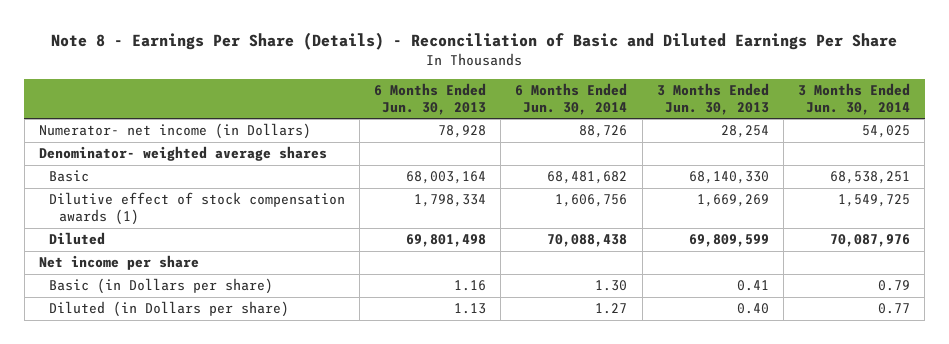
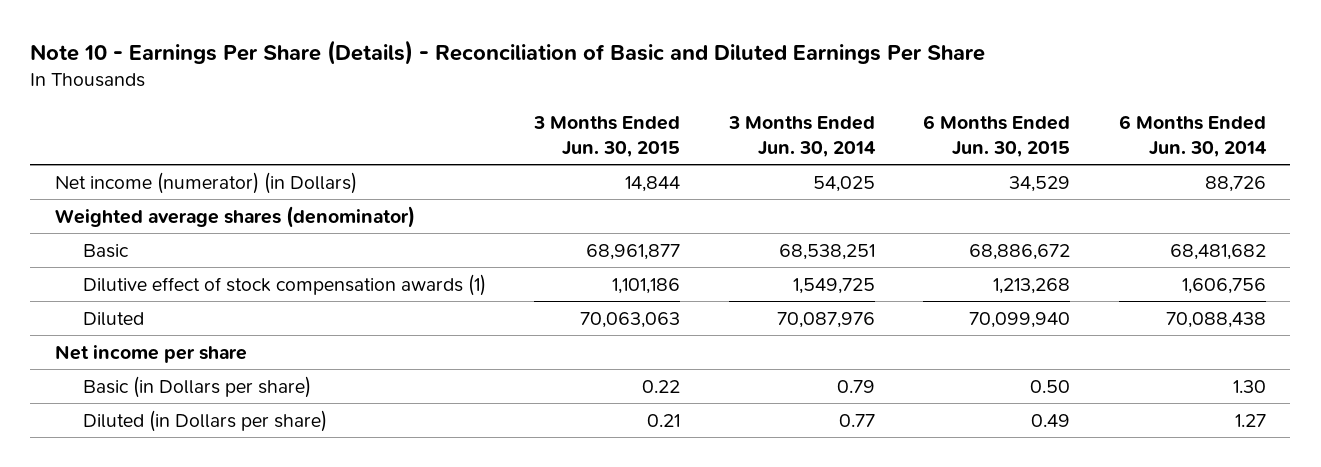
- Note 8 - Earnings Per Share (Details) - Reconciliation of Basic and Diluted Earnings Per Share
+ Note 10 - Earnings Per Share (Details) - Reconciliation of Basic and Diluted Earnings Per Share
- | 6 Months Ended Jun. 30, 2013 | 6 Months Ended Jun. 30, 2014 | 3 Months Ended Jun. 30, 2013 | 3 Months Ended Jun. 30, 2014
+ | 3 Months Ended Jun. 30, 2015 | 3 Months Ended Jun. 30, 2014 | 6 Months Ended Jun. 30, 2015 | 6 Months Ended Jun. 30, 2014
- Numerator- net income (in Dollars) | 78,928 | 88,726 | 28,254 | 54,025
- Denominator- weighted average shares
+ Net income (numerator) (in Dollars) | 14,844 | 54,025 | 34,529 | 88,726
+ Weighted average shares (denominator)

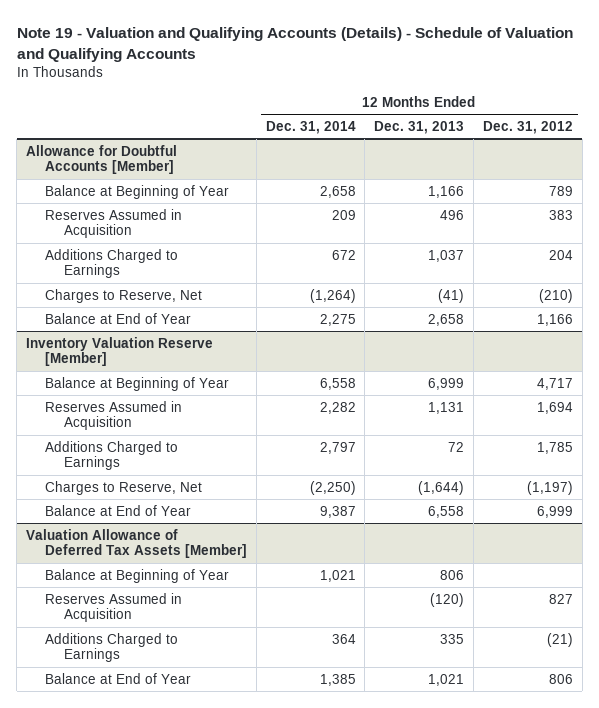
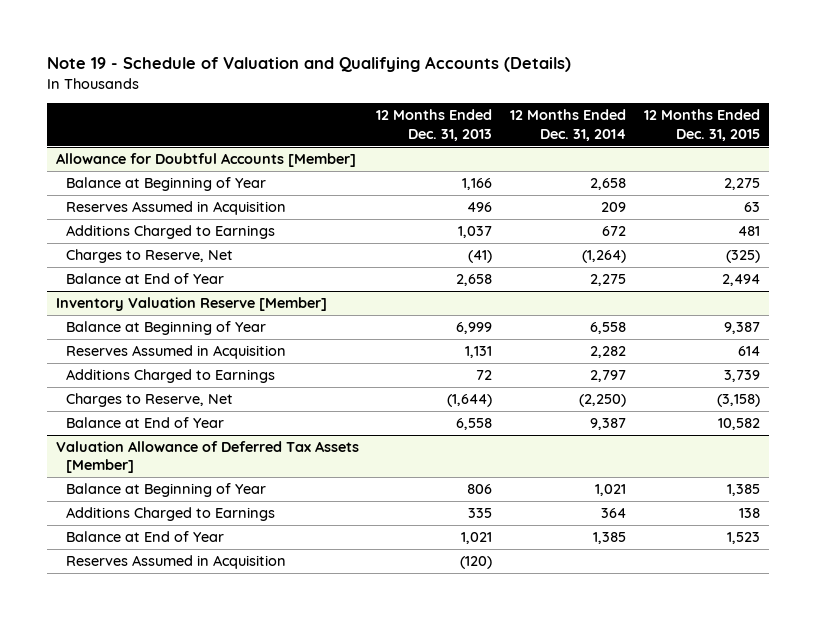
- Note 19 - Valuation and Qualifying Accounts (Details) - Schedule of Valuation and Qualifying Accounts
+ Note 19 - Schedule of Valuation and Qualifying Accounts (Details)
- | 12 Months Ended Dec. 31, 2014 | 12 Months Ended Dec. 31, 2013 | 12 Months Ended Dec. 31, 2012
+ | 12 Months Ended Dec. 31, 2013 | 12 Months Ended Dec. 31, 2014 | 12 Months Ended Dec. 31, 2015
@ Valuation Allowance of Deferred Tax Assets [Member]
moved down: Reserves Assumed in Acquisition | (120) | |

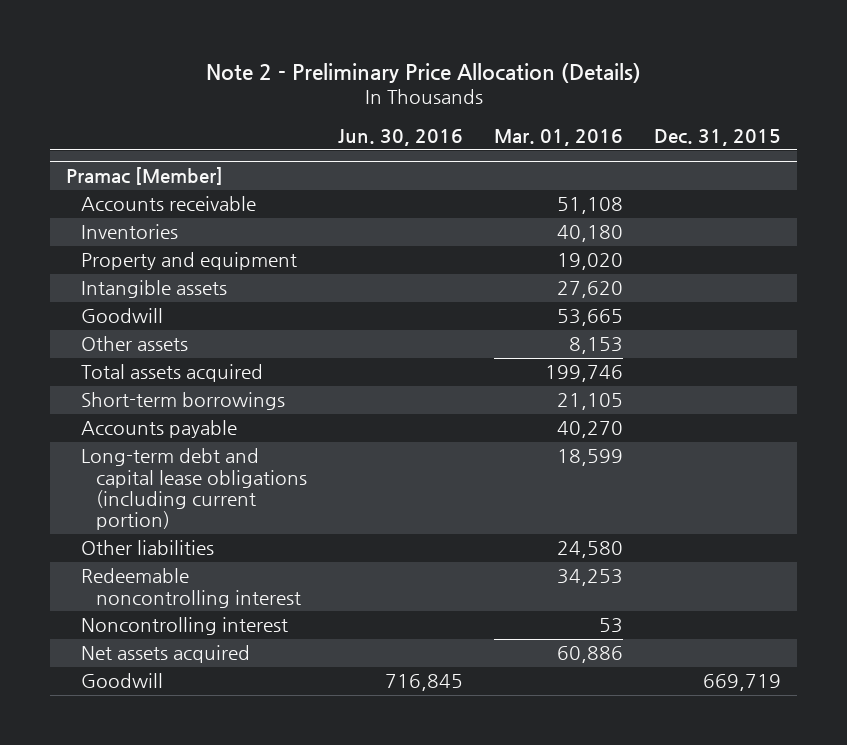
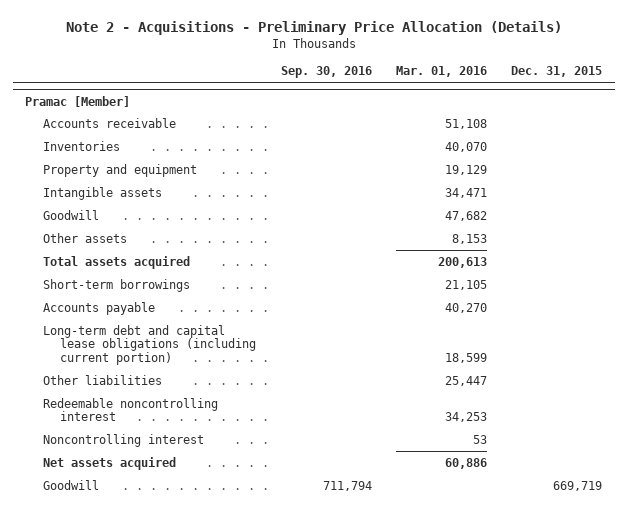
- Note 2 - Preliminary Price Allocation (Details)
+ Note 2 - Acquisitions - Preliminary Price Allocation (Details)
- | Jun. 30, 2016 | Mar. 01, 2016 | Dec. 31, 2015
+ | Sep. 30, 2016 | Mar. 01, 2016 | Dec. 31, 2015
@ Pramac [Member]
- Inventories | | 40,180 |
- Property and equipment | | 19,020 |
- Intangible assets | | 27,620 |
- Goodwill | | 53,665 |
+ Inventories | | 40,070 |
+ Property and equipment | | 19,129 |
+ Intangible assets | | 34,471 |
+ Goodwill | | 47,682 |
- Total assets acquired | | 199,746 |
+ Total assets acquired | | 200,613 |
- Other liabilities | | 24,580 |
+ Other liabilities | | 25,447 |

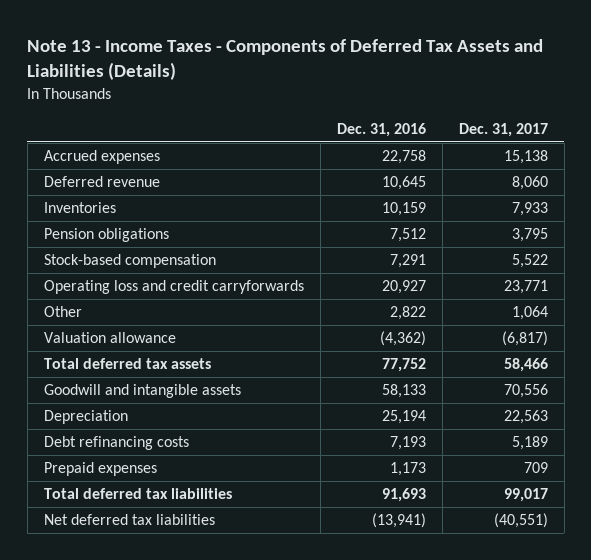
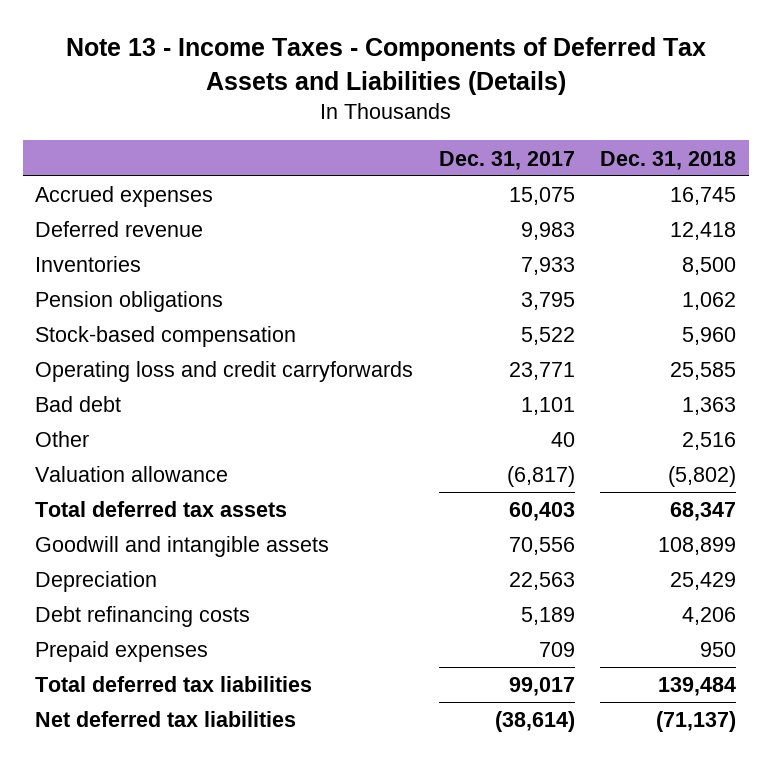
- | Dec. 31, 2016 | Dec. 31, 2017
+ | Dec. 31, 2017 | Dec. 31, 2018
- Accrued expenses | 22,758 | 15,138
- Deferred revenue | 10,645 | 8,060
+ Accrued expenses | 15,075 | 16,745
+ Deferred revenue | 9,983 | 12,418
- Other | 2,822 | 1,064
+ Bad debt | 1,101 | 1,363
+ Other | 40 | 2,516
- Total deferred tax assets | 77,752 | 58,466
+ Total deferred tax assets | 60,403 | 68,347
- Net deferred tax liabilities | (13,941) | (40,551)
+ Net deferred tax liabilities | (38,614) | (71,137)

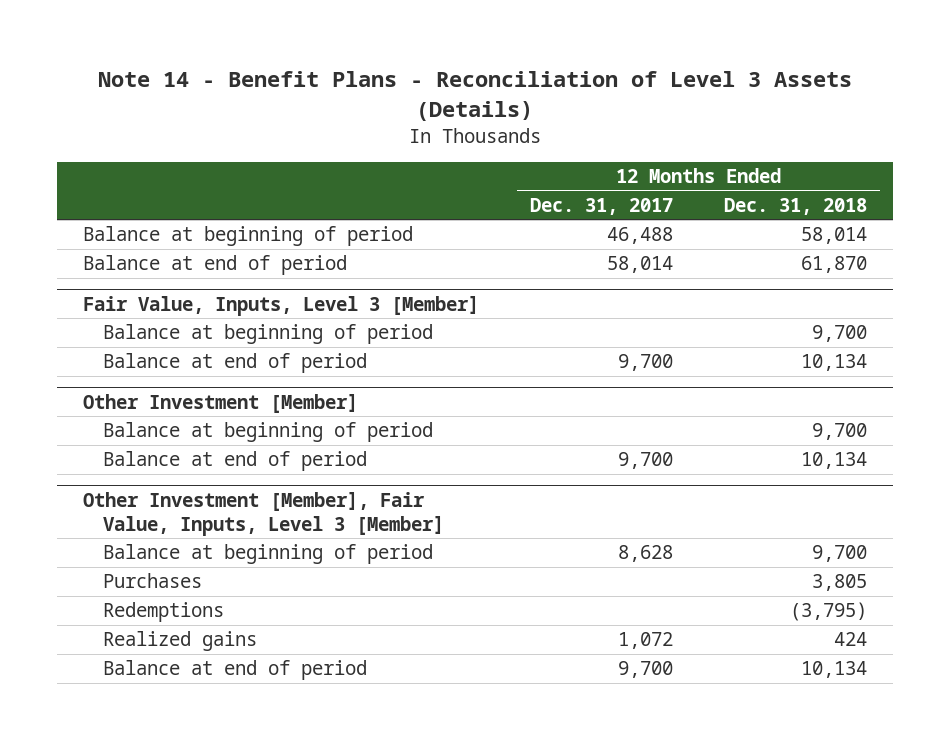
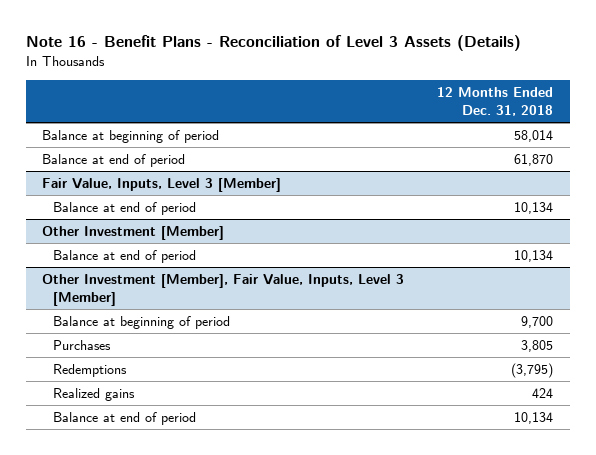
- Note 14 - Benefit Plans - Reconciliation of Level 3 Assets (Details)
+ Note 16 - Benefit Plans - Reconciliation of Level 3 Assets (Details)
- | 12 Months Ended Dec. 31, 2017 | 12 Months Ended Dec. 31, 2018
+ | 12 Months Ended Dec. 31, 2018
@ Fair Value, Inputs, Level 3 [Member]
- Balance at beginning of period | | 9,700
@ Other Investment [Member]
- Balance at beginning of period | | 9,700

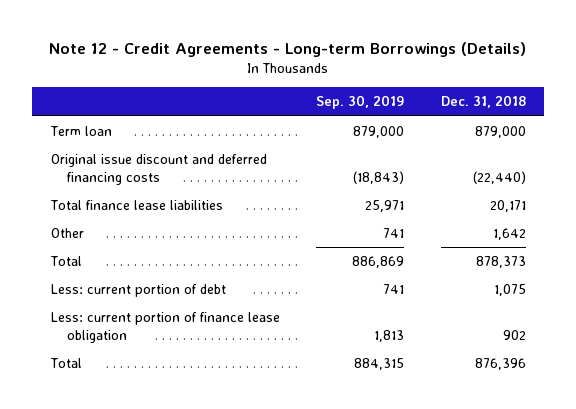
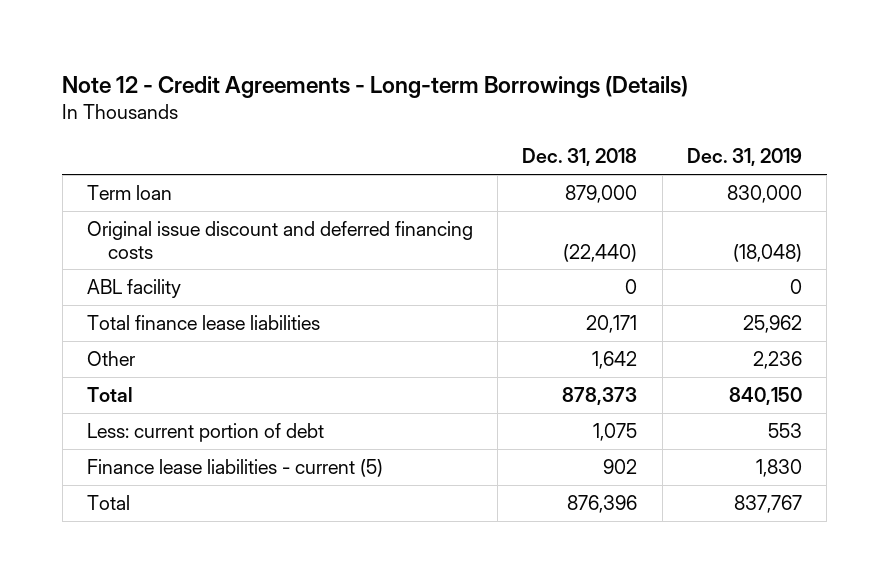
- | Sep. 30, 2019 | Dec. 31, 2018
+ | Dec. 31, 2018 | Dec. 31, 2019
+ ABL facility | 0 | 0
- Less: current portion of finance lease obligation | 1,813 | 902
+ Finance lease liabilities - current (5) | 902 | 1,830

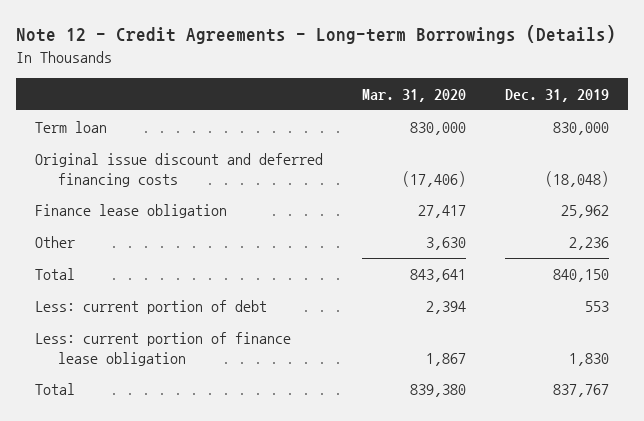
- | Dec. 31, 2018 | Dec. 31, 2019
+ | Mar. 31, 2020 | Dec. 31, 2019
- ABL facility | 0 | 0
- Total finance lease liabilities | 20,171 | 25,962
+ Finance lease obligation | 27,417 | 25,962
- Finance lease liabilities - current (5) | 902 | 1,830
+ Less: current portion of finance lease obligation | 1,867 | 1,830

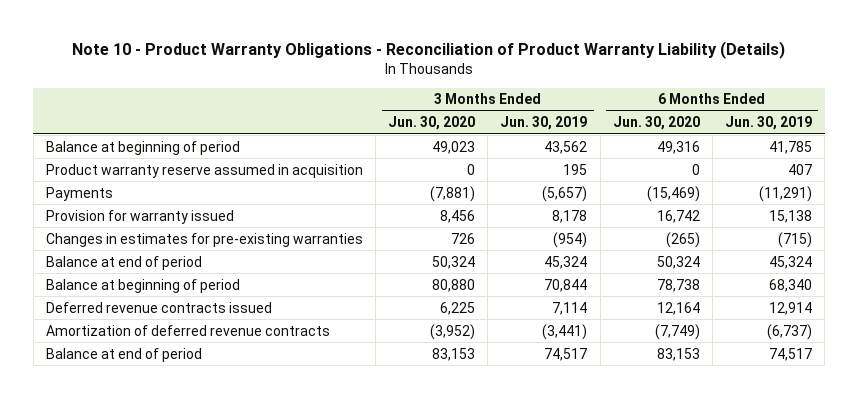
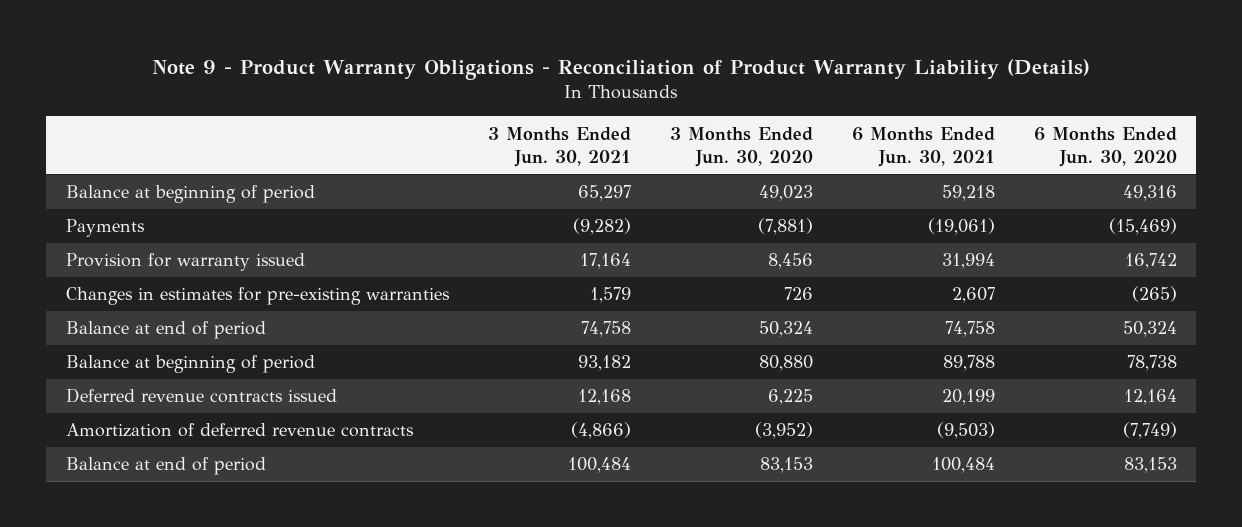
- Note 10 - Product Warranty Obligations - Reconciliation of Product Warranty Liability (Details)
+ Note 9 - Product Warranty Obligations - Reconciliation of Product Warranty Liability (Details)
- | 3 Months Ended Jun. 30, 2020 | 3 Months Ended Jun. 30, 2019 | 6 Months Ended Jun. 30, 2020 | 6 Months Ended Jun. 30, 2019
+ | 3 Months Ended Jun. 30, 2021 | 3 Months Ended Jun. 30, 2020 | 6 Months Ended Jun. 30, 2021 | 6 Months Ended Jun. 30, 2020
- Product warranty reserve assumed in acquisition | 0 | 195 | 0 | 407

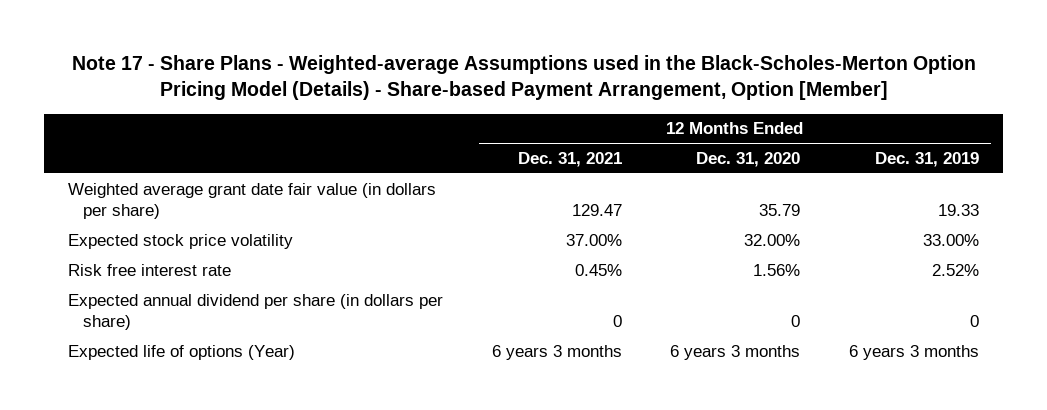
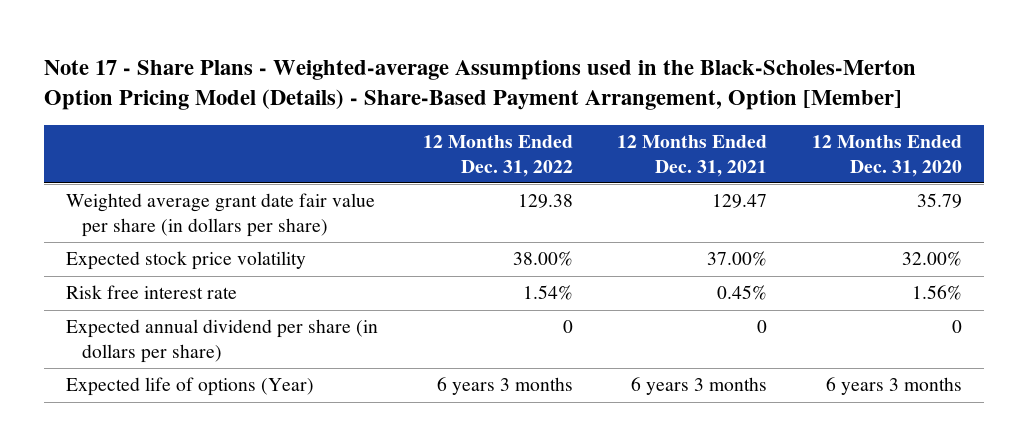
- Note 17 - Share Plans - Weighted-average Assumptions used in the Black-Scholes-Merton Option Pricing Model (Details) - Share-based Payment Arrangement, Option [Member]
+ Note 17 - Share Plans - Weighted-average Assumptions used in the Black-Scholes-Merton Option Pricing Model (Details) - Share-Based Payment Arrangement, Option [Member]
- | 12 Months Ended Dec. 31, 2021 | 12 Months Ended Dec. 31, 2020 | 12 Months Ended Dec. 31, 2019
+ | 12 Months Ended Dec. 31, 2022 | 12 Months Ended Dec. 31, 2021 | 12 Months Ended Dec. 31, 2020
- Weighted average grant date fair value (in dollars per share) | 129.47 | 35.79 | 19.33
+ Weighted average grant date fair value per share (in dollars per share) | 129.38 | 129.47 | 35.79

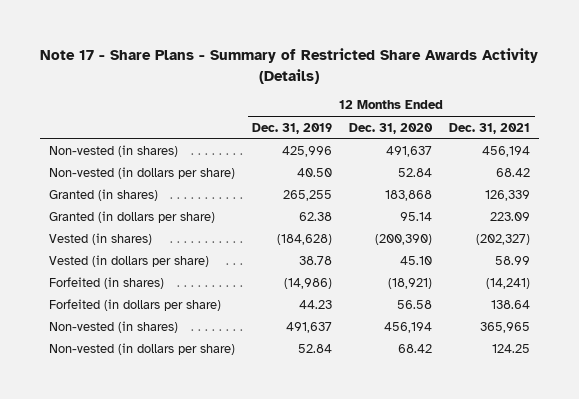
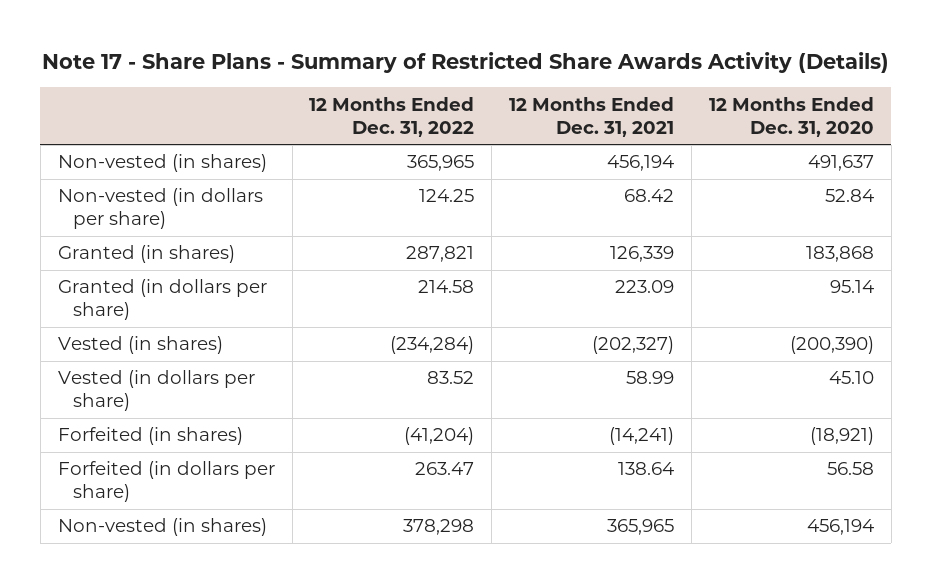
- | 12 Months Ended Dec. 31, 2019 | 12 Months Ended Dec. 31, 2020 | 12 Months Ended Dec. 31, 2021
+ | 12 Months Ended Dec. 31, 2022 | 12 Months Ended Dec. 31, 2021 | 12 Months Ended Dec. 31, 2020
- Non-vested (in dollars per share) | 52.84 | 68.42 | 124.25

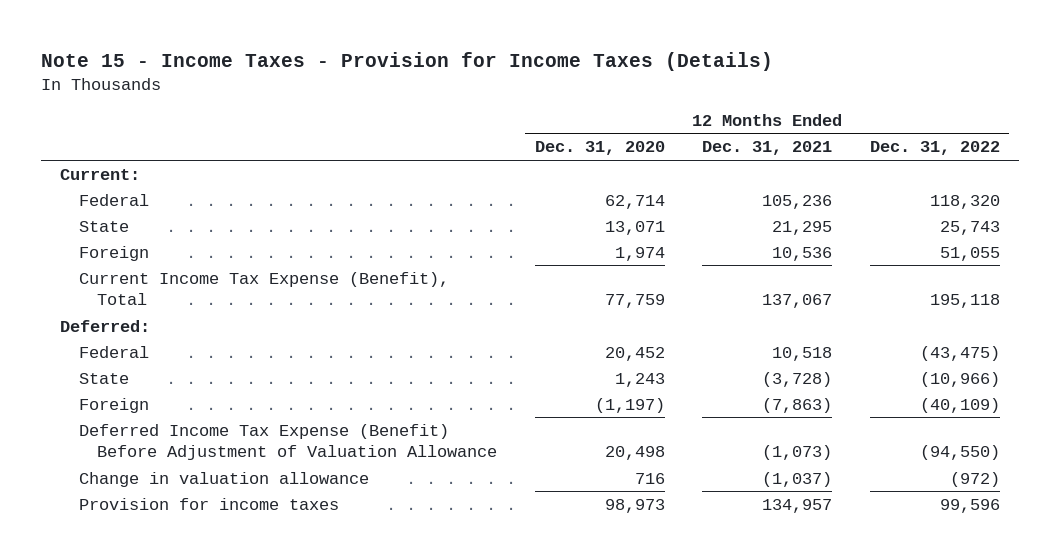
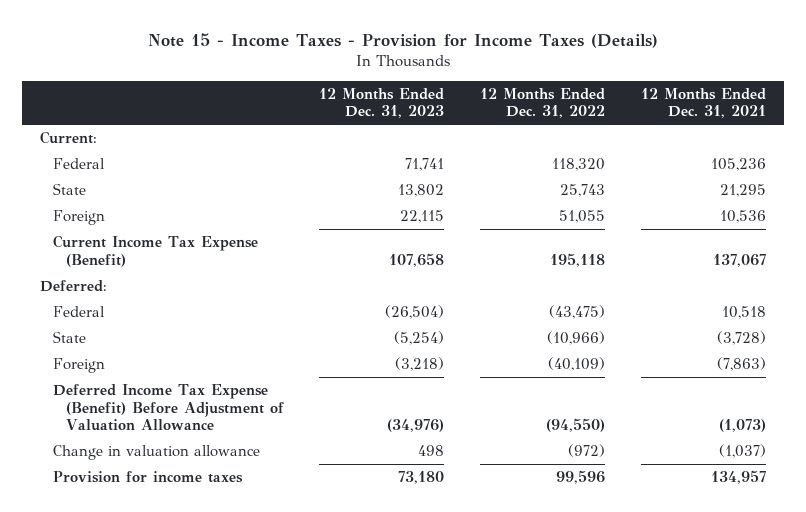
- | 12 Months Ended Dec. 31, 2020 | 12 Months Ended Dec. 31, 2021 | 12 Months Ended Dec. 31, 2022
+ | 12 Months Ended Dec. 31, 2023 | 12 Months Ended Dec. 31, 2022 | 12 Months Ended Dec. 31, 2021
- Current Income Tax Expense (Benefit), Total | 77,759 | 137,067 | 195,118
+ Current Income Tax Expense (Benefit) | 107,658 | 195,118 | 137,067

